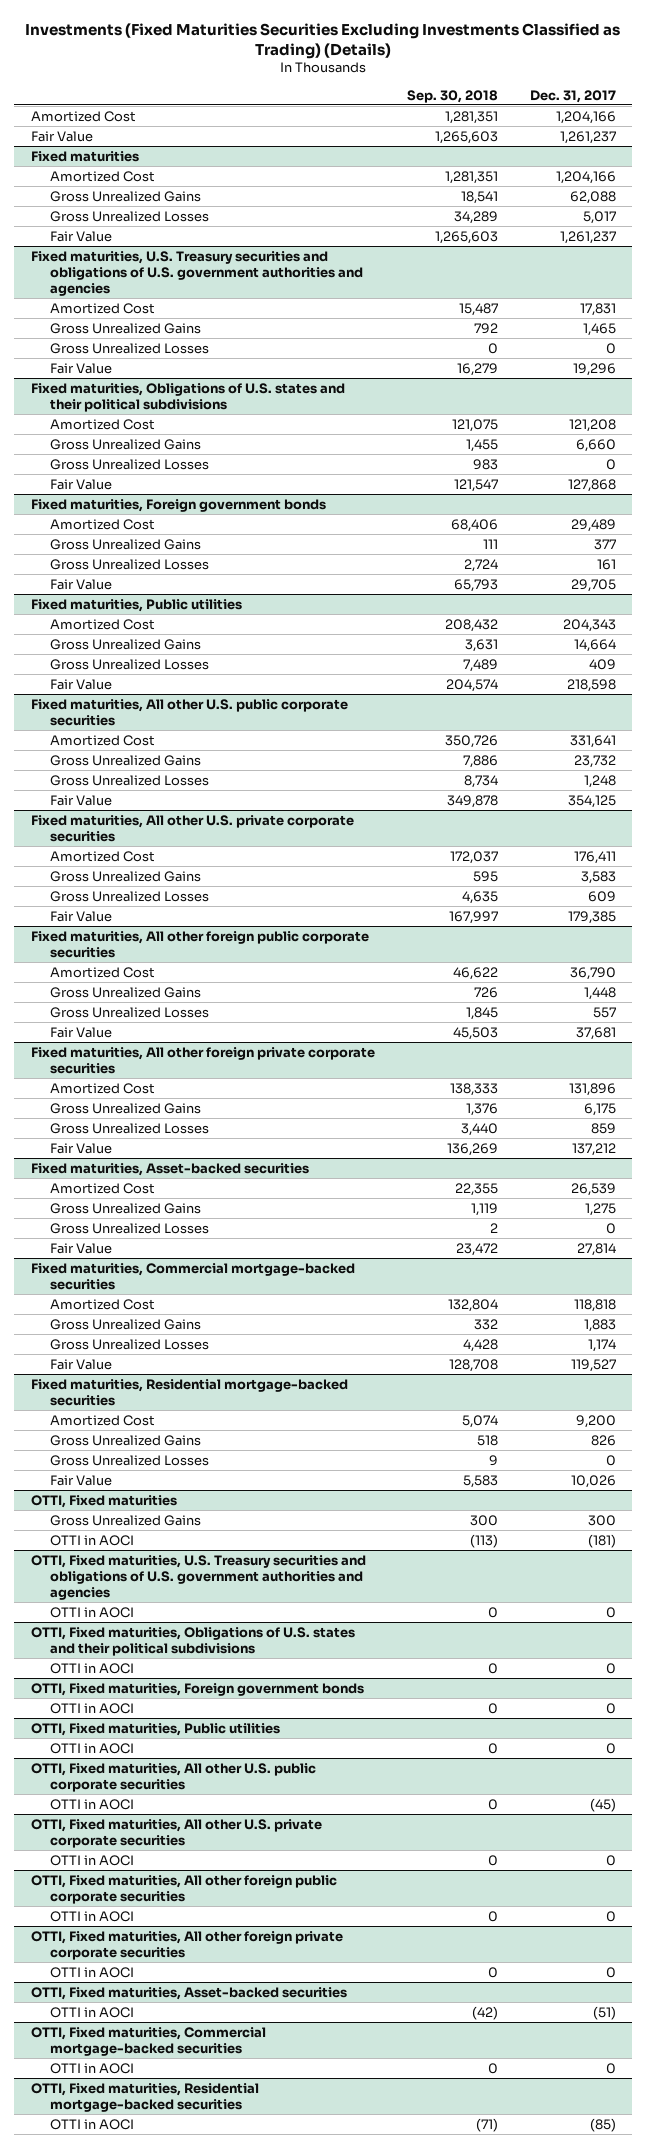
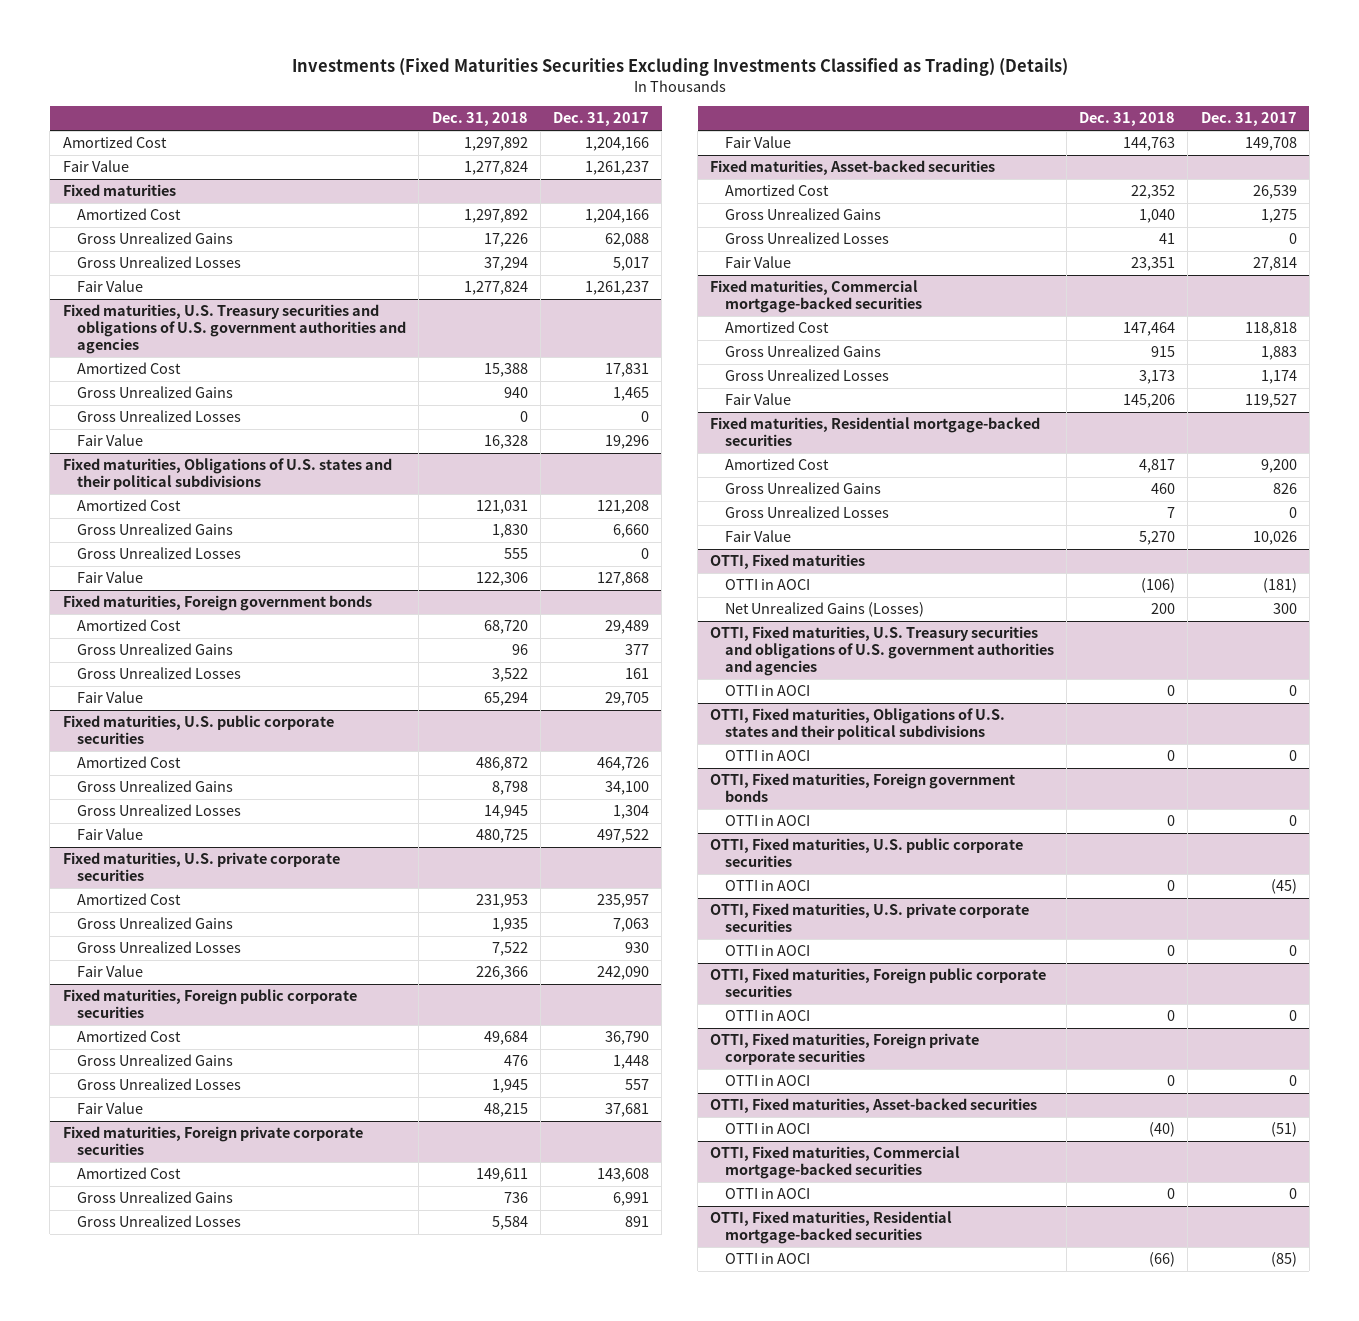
- | Sep. 30, 2018 | Dec. 31, 2017
+ | Dec. 31, 2018 | Dec. 31, 2017
- Fixed maturities, Public utilities
- Amortized Cost | 208,432 | 204,343
- Gross Unrealized Gains | 3,631 | 14,664
- Gross Unrealized Losses | 7,489 | 409
- Fair Value | 204,574 | 218,598
- Fixed maturities, All other U.S. public corporate securities
- Amortized Cost | 350,726 | 331,641
- Gross Unrealized Gains | 7,886 | 23,732
- Gross Unrealized Losses | 8,734 | 1,248
- Fair Value | 349,878 | 354,125
- Fixed maturities, All other U.S. private corporate securities
- Amortized Cost | 172,037 | 176,411
- Gross Unrealized Gains | 595 | 3,583
- Gross Unrealized Losses | 4,635 | 609
- Fair Value | 167,997 | 179,385
- Fixed maturities, All other foreign public corporate securities
+ Fixed maturities, U.S. public corporate securities
+ Amortized Cost | 486,872 | 464,726
+ Gross Unrealized Gains | 8,798 | 34,100
+ Gross Unrealized Losses | 14,945 | 1,304
+ Fair Value | 480,725 | 497,522
+ Fixed maturities, U.S. private corporate securities
+ Amortized Cost | 231,953 | 235,957
+ Gross Unrealized Gains | 1,935 | 7,063
+ Gross Unrealized Losses | 7,522 | 930
+ Fair Value | 226,366 | 242,090
+ Fixed maturities, Foreign public corporate securities
- Fixed maturities, All other foreign private corporate securities
- Amortized Cost | 138,333 | 131,896
- Gross Unrealized Gains | 1,376 | 6,175
- Gross Unrealized Losses | 3,440 | 859
- Fair Value | 136,269 | 137,212
+ Fixed maturities, Foreign private corporate securities
+ Amortized Cost | 149,611 | 143,608
+ Gross Unrealized Gains | 736 | 6,991
+ Gross Unrealized Losses | 5,584 | 891
+ Fair Value | 144,763 | 149,708
@ OTTI, Fixed maturities
- Gross Unrealized Gains | 300 | 300
+ Net Unrealized Gains (Losses) | 200 | 300
- OTTI, Fixed maturities, Public utilities
- OTTI in AOCI | 0 | 0
- OTTI, Fixed maturities, All other U.S. public corporate securities
+ OTTI, Fixed maturities, U.S. public corporate securities
- OTTI, Fixed maturities, All other U.S. private corporate securities
+ OTTI, Fixed maturities, U.S. private corporate securities
- OTTI, Fixed maturities, All other foreign public corporate securities
+ OTTI, Fixed maturities, Foreign public corporate securities
- OTTI, Fixed maturities, All other foreign private corporate securities
+ OTTI, Fixed maturities, Foreign private corporate securities

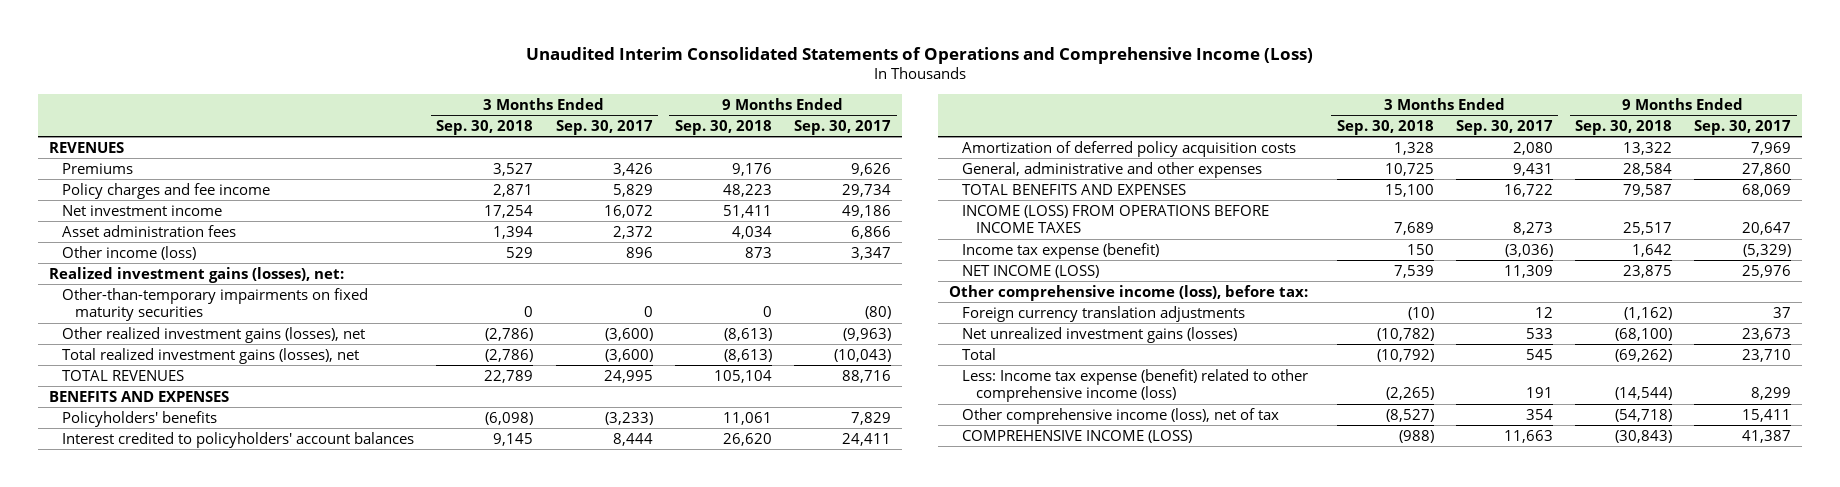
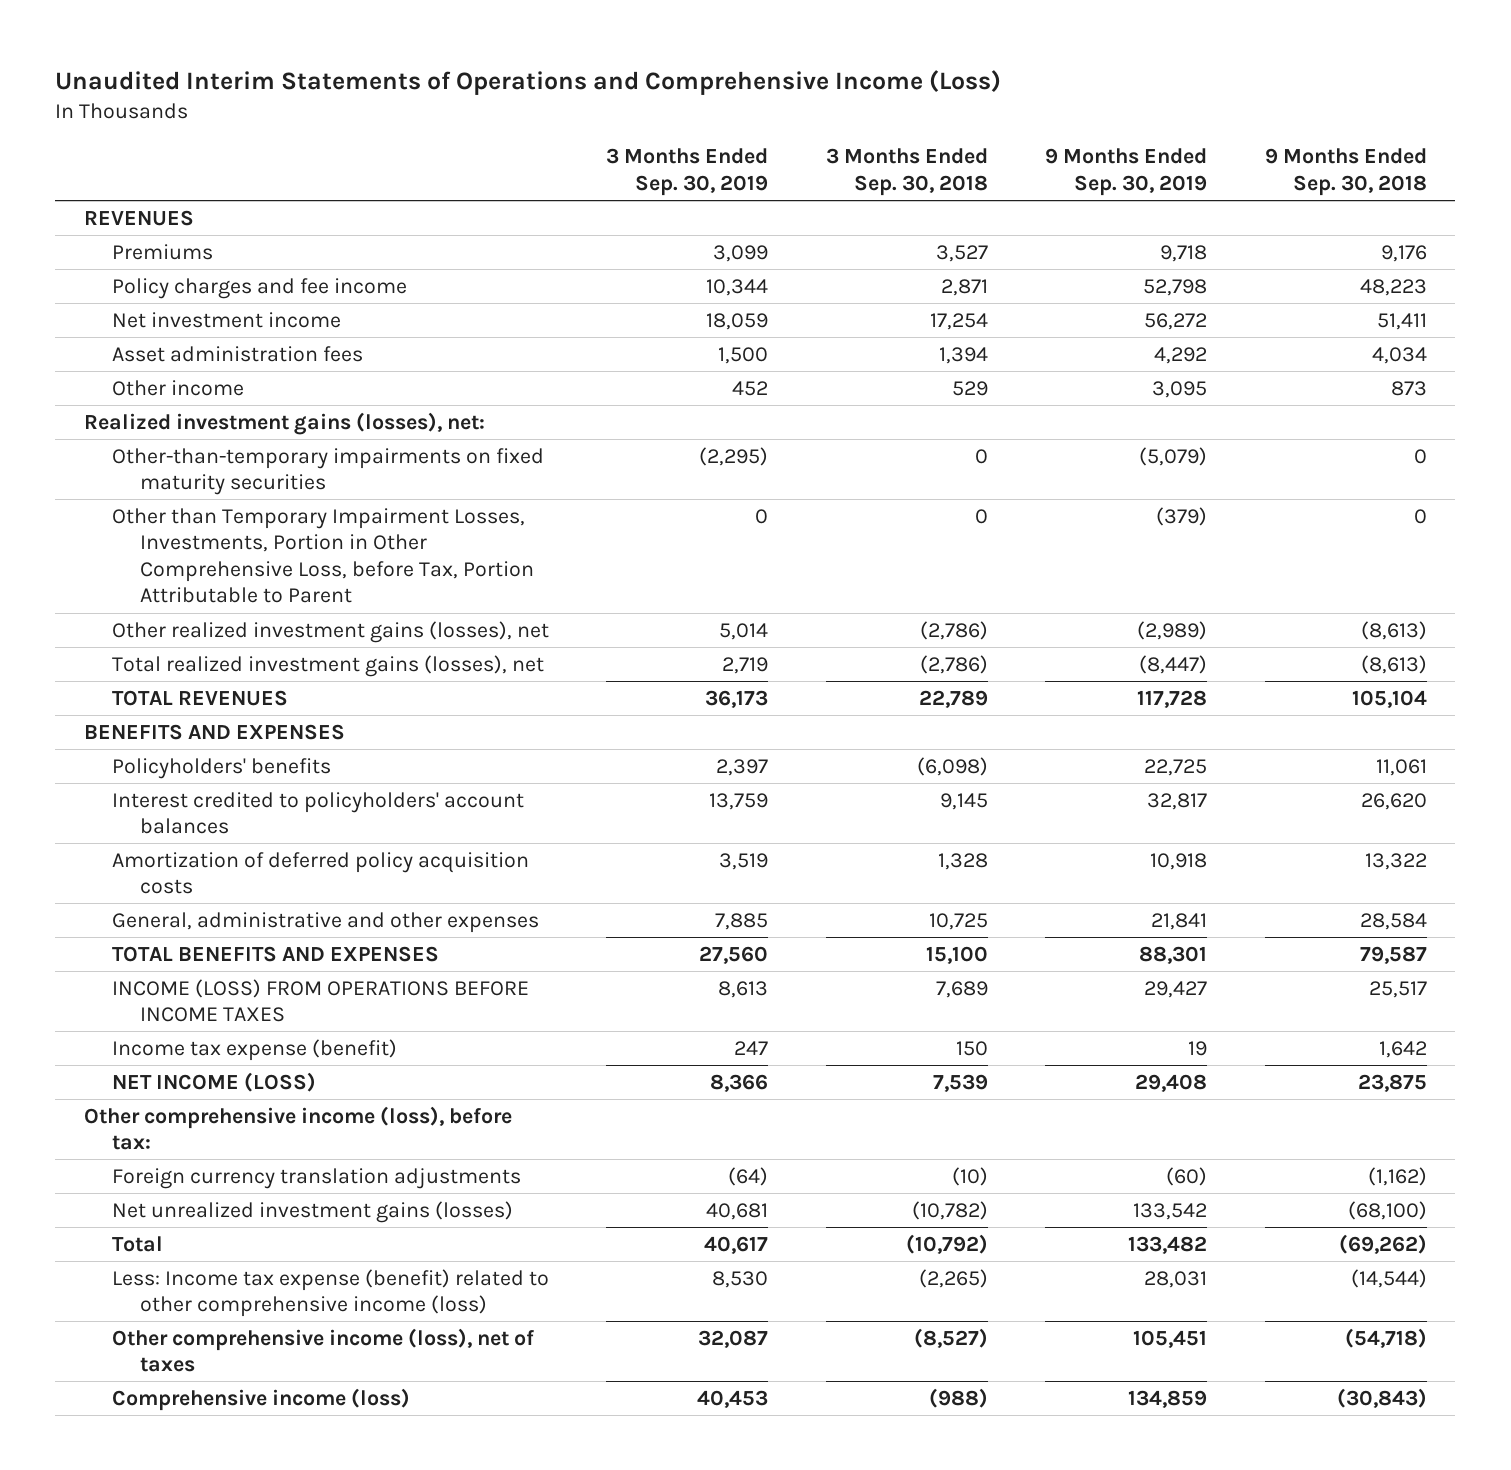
- Unaudited Interim Consolidated Statements of Operations and Comprehensive Income (Loss)
+ Unaudited Interim Statements of Operations and Comprehensive Income (Loss)
- | 3 Months Ended Sep. 30, 2018 | 3 Months Ended Sep. 30, 2017 | 9 Months Ended Sep. 30, 2018 | 9 Months Ended Sep. 30, 2017
+ | 3 Months Ended Sep. 30, 2019 | 3 Months Ended Sep. 30, 2018 | 9 Months Ended Sep. 30, 2019 | 9 Months Ended Sep. 30, 2018
- Other income (loss) | 529 | 896 | 873 | 3,347
+ Other income | 452 | 529 | 3,095 | 873
+ Other than Temporary Impairment Losses, Investments, Portion in Other Comprehensive Loss, before Tax, Portion Attributable to Parent | 0 | 0 | (379) | 0
- Other comprehensive income (loss), net of tax | (8,527) | 354 | (54,718) | 15,411
- COMPREHENSIVE INCOME (LOSS) | (988) | 11,663 | (30,843) | 41,387
+ Other comprehensive income (loss), net of taxes | 32,087 | (8,527) | 105,451 | (54,718)
+ Comprehensive income (loss) | 40,453 | (988) | 134,859 | (30,843)

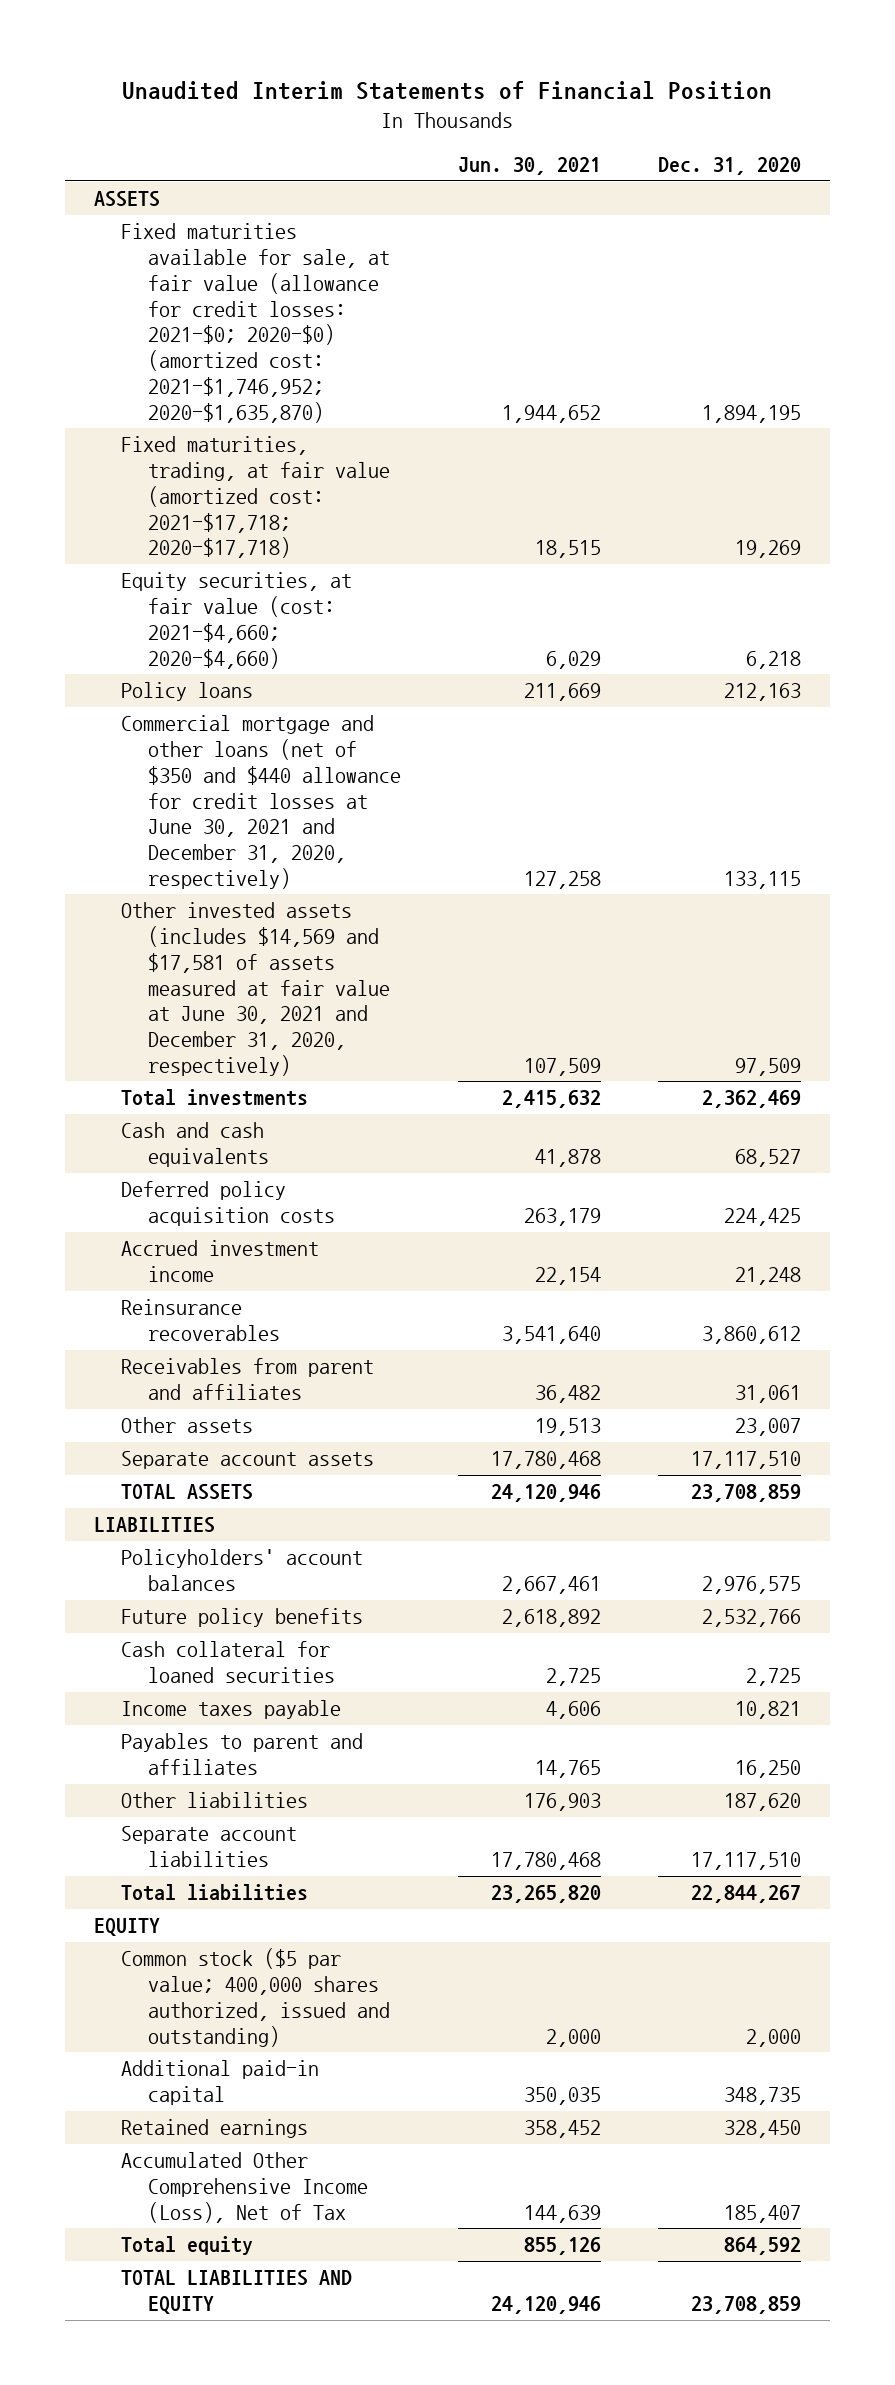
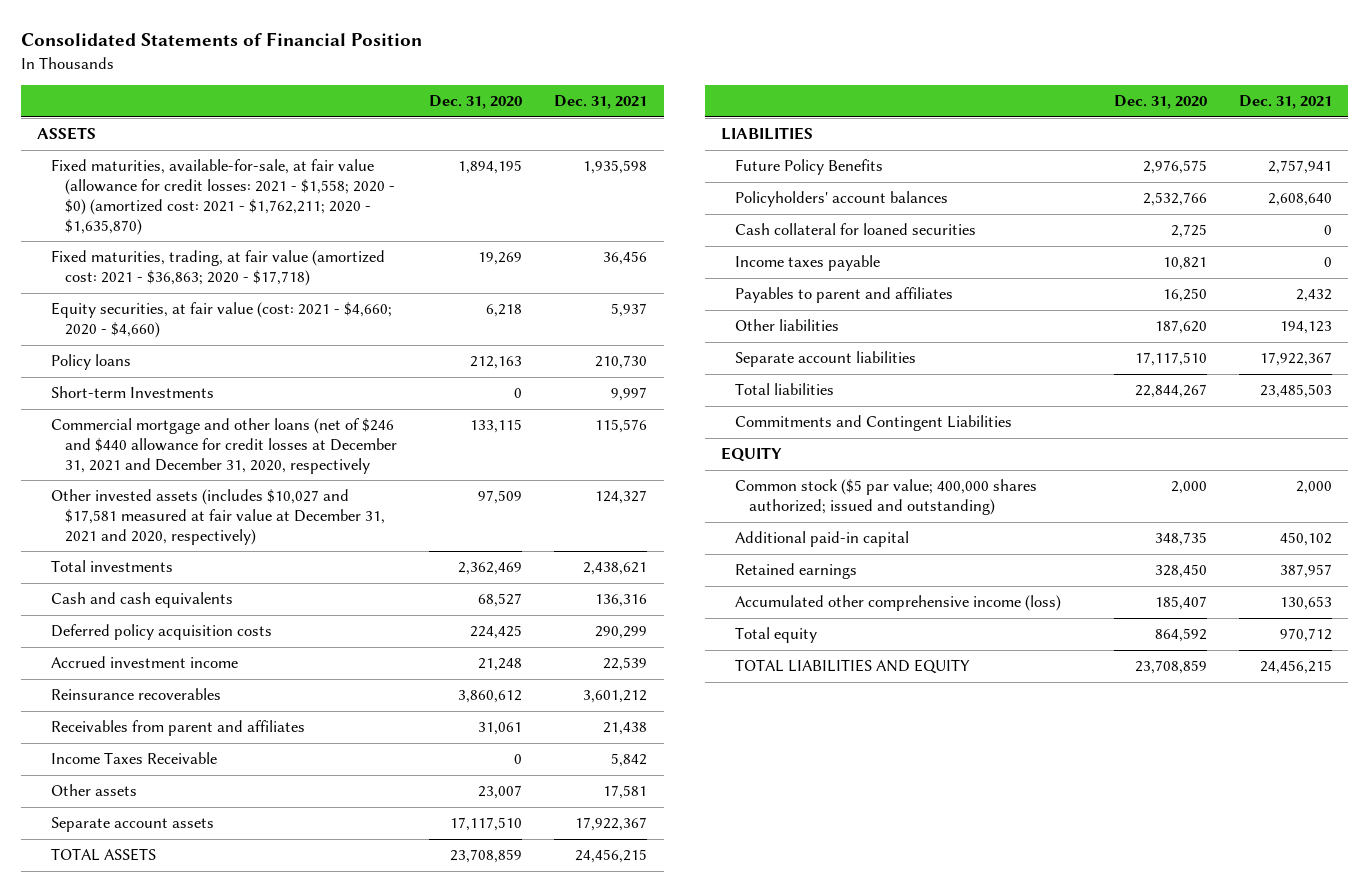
- Unaudited Interim Statements of Financial Position
+ Consolidated Statements of Financial Position
- | Jun. 30, 2021 | Dec. 31, 2020
+ | Dec. 31, 2020 | Dec. 31, 2021
- Fixed maturities available for sale, at fair value (allowance for credit losses: 2021-$0; 2020-$0) (amortized cost: 2021-$1,746,952; 2020-$1,635,870) | 1,944,652 | 1,894,195
- Fixed maturities, trading, at fair value (amortized cost: 2021-$17,718; 2020-$17,718) | 18,515 | 19,269
- Equity securities, at fair value (cost: 2021-$4,660; 2020-$4,660) | 6,029 | 6,218
+ Fixed maturities, available-for-sale, at fair value (allowance for credit losses: 2021 - $1,558; 2020 - $0) (amortized cost: 2021 - $1,762,211; 2020 - $1,635,870) | 1,894,195 | 1,935,598
+ Fixed maturities, trading, at fair value (amortized cost: 2021 - $36,863; 2020 - $17,718) | 19,269 | 36,456
+ Equity securities, at fair value (cost: 2021 - $4,660; 2020 - $4,660) | 6,218 | 5,937
- Commercial mortgage and other loans (net of $350 and $440 allowance for credit losses at June 30, 2021 and December 31, 2020, respectively) | 127,258 | 133,115
- Other invested assets (includes $14,569 and $17,581 of assets measured at fair value at June 30, 2021 and December 31, 2020, respectively) | 107,509 | 97,509
+ Short-term Investments | 0 | 9,997
+ Commercial mortgage and other loans (net of $246 and $440 allowance for credit losses at December 31, 2021 and December 31, 2020, respectively | 133,115 | 115,576
+ Other invested assets (includes $10,027 and $17,581 measured at fair value at December 31, 2021 and 2020, respectively) | 97,509 | 124,327
+ Income Taxes Receivable | 0 | 5,842
- Policyholders' account balances | 2,667,461 | 2,976,575
- Future policy benefits | 2,618,892 | 2,532,766
+ Future Policy Benefits | 2,976,575 | 2,757,941
+ Policyholders' account balances | 2,532,766 | 2,608,640
+ Commitments and Contingent Liabilities
- Common stock ($5 par value; 400,000 shares authorized, issued and outstanding) | 2,000 | 2,000
+ Common stock ($5 par value; 400,000 shares authorized; issued and outstanding) | 2,000 | 2,000
- Accumulated Other Comprehensive Income (Loss), Net of Tax | 144,639 | 185,407
+ Accumulated other comprehensive income (loss) | 185,407 | 130,653

